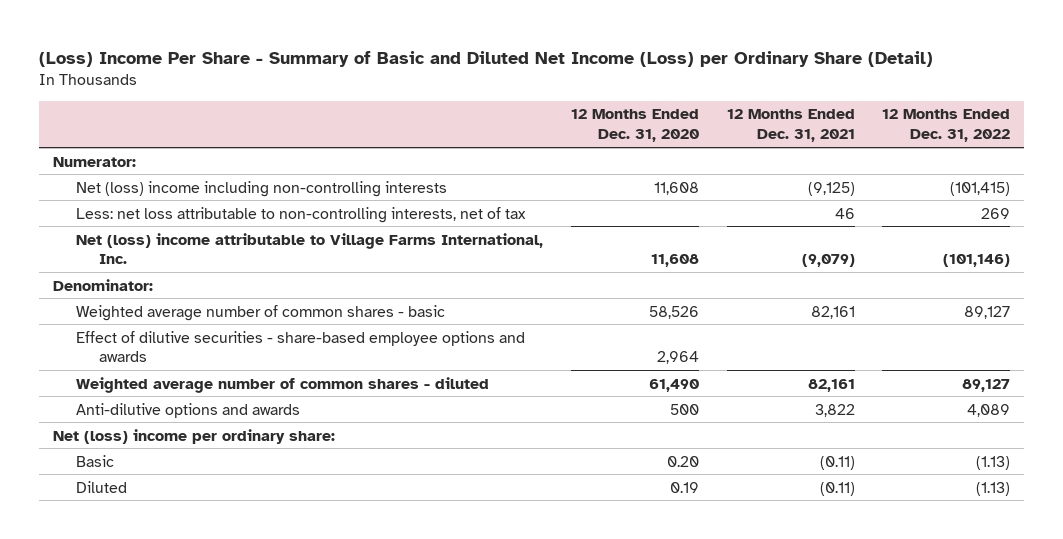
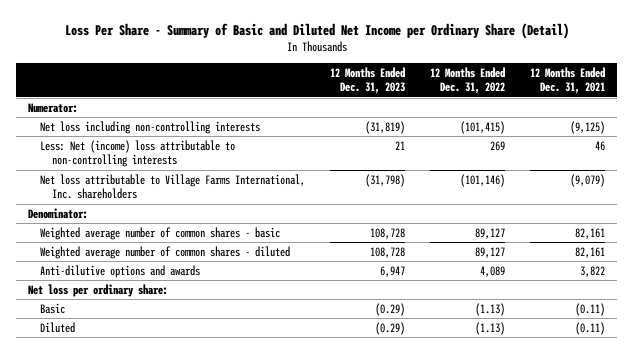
- (Loss) Income Per Share - Summary of Basic and Diluted Net Income (Loss) per Ordinary Share (Detail)
+ Loss Per Share - Summary of Basic and Diluted Net Income per Ordinary Share (Detail)
- | 12 Months Ended Dec. 31, 2020 | 12 Months Ended Dec. 31, 2021 | 12 Months Ended Dec. 31, 2022
+ | 12 Months Ended Dec. 31, 2023 | 12 Months Ended Dec. 31, 2022 | 12 Months Ended Dec. 31, 2021
- Net (loss) income including non-controlling interests | 11,608 | (9,125) | (101,415)
- Less: net loss attributable to non-controlling interests, net of tax | | 46 | 269
- Net (loss) income attributable to Village Farms International, Inc. | 11,608 | (9,079) | (101,146)
+ Net loss including non-controlling interests | (31,819) | (101,415) | (9,125)
+ Less: Net (income) loss attributable to non-controlling interests | 21 | 269 | 46
+ Net loss attributable to Village Farms International, Inc. shareholders | (31,798) | (101,146) | (9,079)
- Effect of dilutive securities - share-based employee options and awards | 2,964 | |
- Net (loss) income per ordinary share:
+ Net loss per ordinary share:

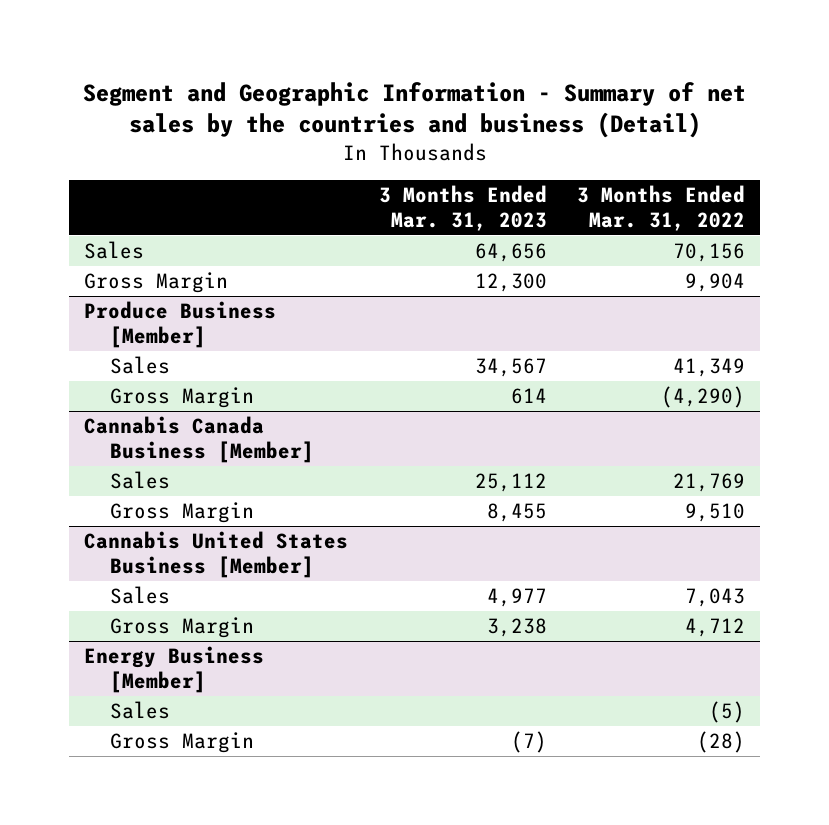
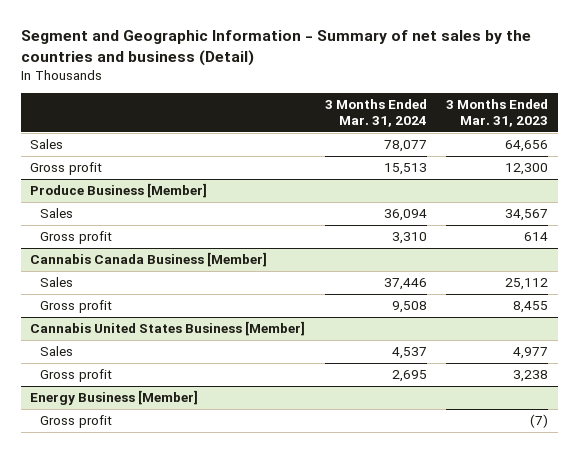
- | 3 Months Ended Mar. 31, 2023 | 3 Months Ended Mar. 31, 2022
+ | 3 Months Ended Mar. 31, 2024 | 3 Months Ended Mar. 31, 2023
- Gross Margin | 12,300 | 9,904
+ Gross profit | 15,513 | 12,300
@ Produce Business [Member]
- Gross Margin | 614 | (4,290)
+ Gross profit | 3,310 | 614
@ Cannabis Canada Business [Member]
- Gross Margin | 8,455 | 9,510
+ Gross profit | 9,508 | 8,455
@ Cannabis United States Business [Member]
- Gross Margin | 3,238 | 4,712
+ Gross profit | 2,695 | 3,238
@ Energy Business [Member]
- Sales | | (5)
- Gross Margin | (7) | (28)
+ Gross profit | | (7)

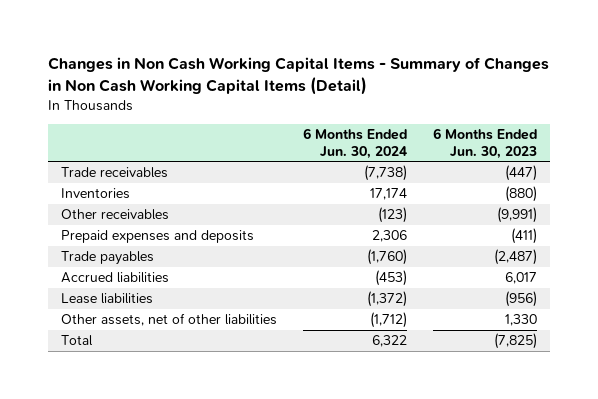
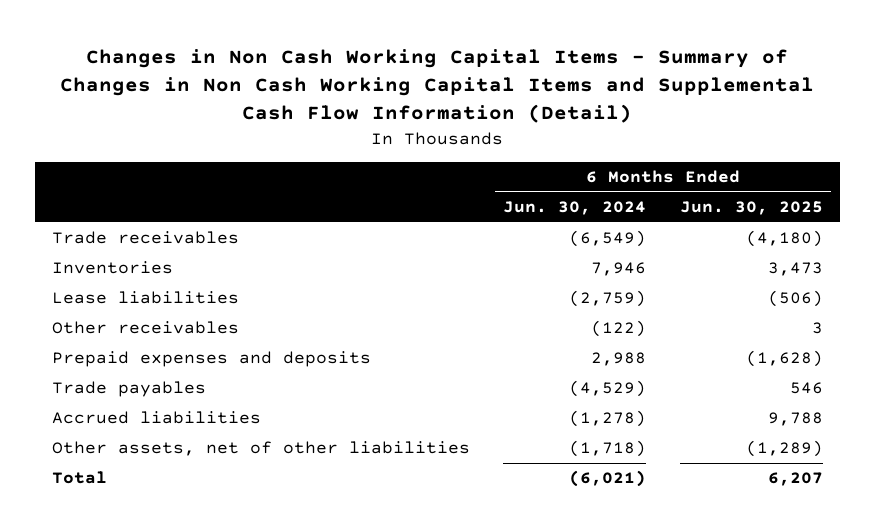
- Changes in Non Cash Working Capital Items - Summary of Changes in Non Cash Working Capital Items (Detail)
+ Changes in Non Cash Working Capital Items - Summary of Changes in Non Cash Working Capital Items and Supplemental Cash Flow Information (Detail)
- | 6 Months Ended Jun. 30, 2024 | 6 Months Ended Jun. 30, 2023
+ | 6 Months Ended Jun. 30, 2024 | 6 Months Ended Jun. 30, 2025
- Trade receivables | (7,738) | (447)
- Inventories | 17,174 | (880)
- Other receivables | (123) | (9,991)
- Prepaid expenses and deposits | 2,306 | (411)
- Trade payables | (1,760) | (2,487)
- Accrued liabilities | (453) | 6,017
- Lease liabilities | (1,372) | (956)
- Other assets, net of other liabilities | (1,712) | 1,330
- Total | 6,322 | (7,825)
+ Trade receivables | (6,549) | (4,180)
+ Inventories | 7,946 | 3,473
+ Lease liabilities | (2,759) | (506)
+ Other receivables | (122) | 3
+ Prepaid expenses and deposits | 2,988 | (1,628)
+ Trade payables | (4,529) | 546
+ Accrued liabilities | (1,278) | 9,788
+ Other assets, net of other liabilities | (1,718) | (1,289)
+ Total | (6,021) | 6,207

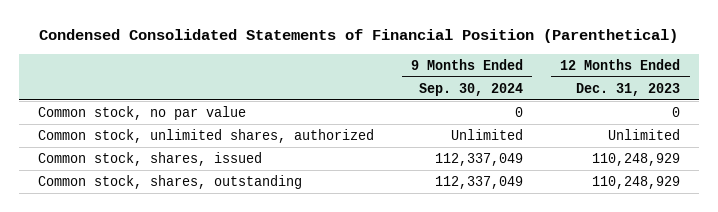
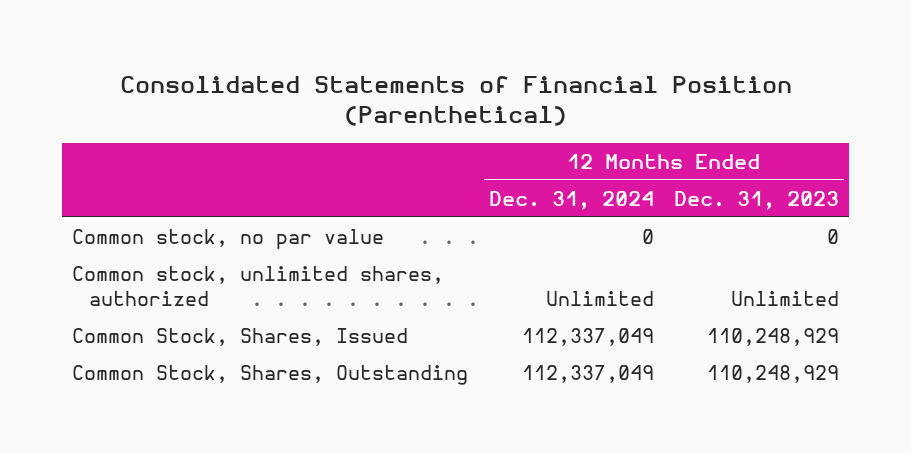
- Condensed Consolidated Statements of Financial Position (Parenthetical)
+ Consolidated Statements of Financial Position (Parenthetical)
- | 9 Months Ended Sep. 30, 2024 | 12 Months Ended Dec. 31, 2023
+ | 12 Months Ended Dec. 31, 2024 | 12 Months Ended Dec. 31, 2023
- Common stock, shares, issued | 112,337,049 | 110,248,929
- Common stock, shares, outstanding | 112,337,049 | 110,248,929
+ Common Stock, Shares, Issued | 112,337,049 | 110,248,929
+ Common Stock, Shares, Outstanding | 112,337,049 | 110,248,929

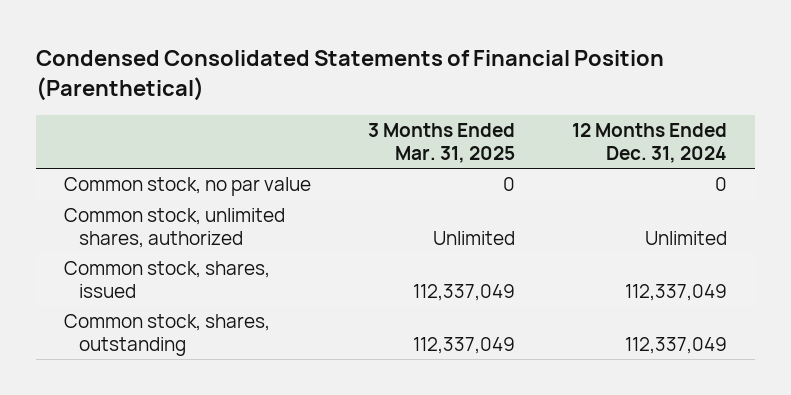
- Consolidated Statements of Financial Position (Parenthetical)
+ Condensed Consolidated Statements of Financial Position (Parenthetical)
- | 12 Months Ended Dec. 31, 2024 | 12 Months Ended Dec. 31, 2023
+ | 3 Months Ended Mar. 31, 2025 | 12 Months Ended Dec. 31, 2024
- Common Stock, Shares, Issued | 112,337,049 | 110,248,929
- Common Stock, Shares, Outstanding | 112,337,049 | 110,248,929
+ Common stock, shares, issued | 112,337,049 | 112,337,049
+ Common stock, shares, outstanding | 112,337,049 | 112,337,049

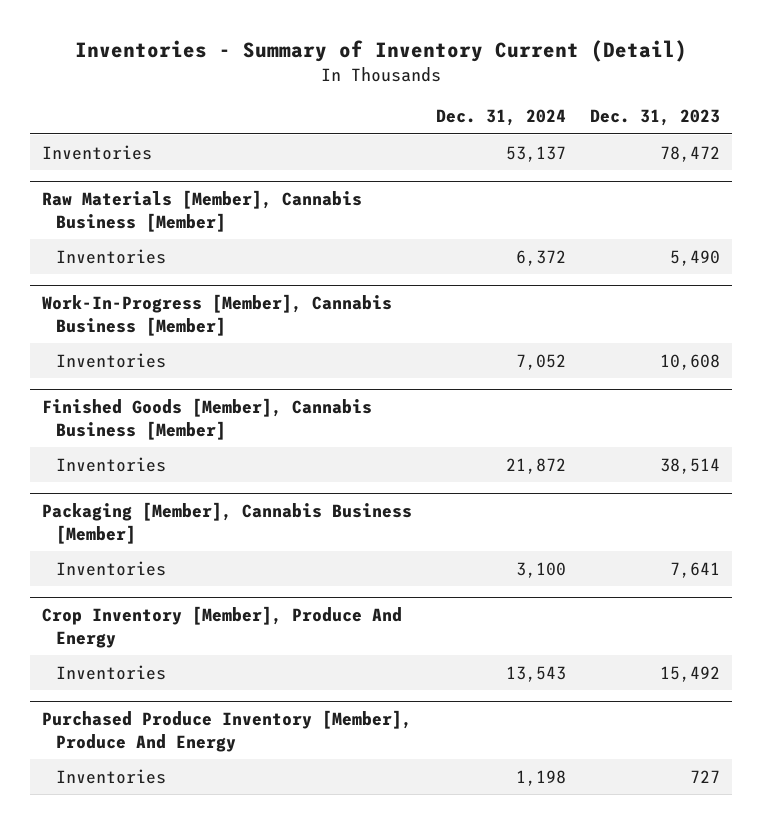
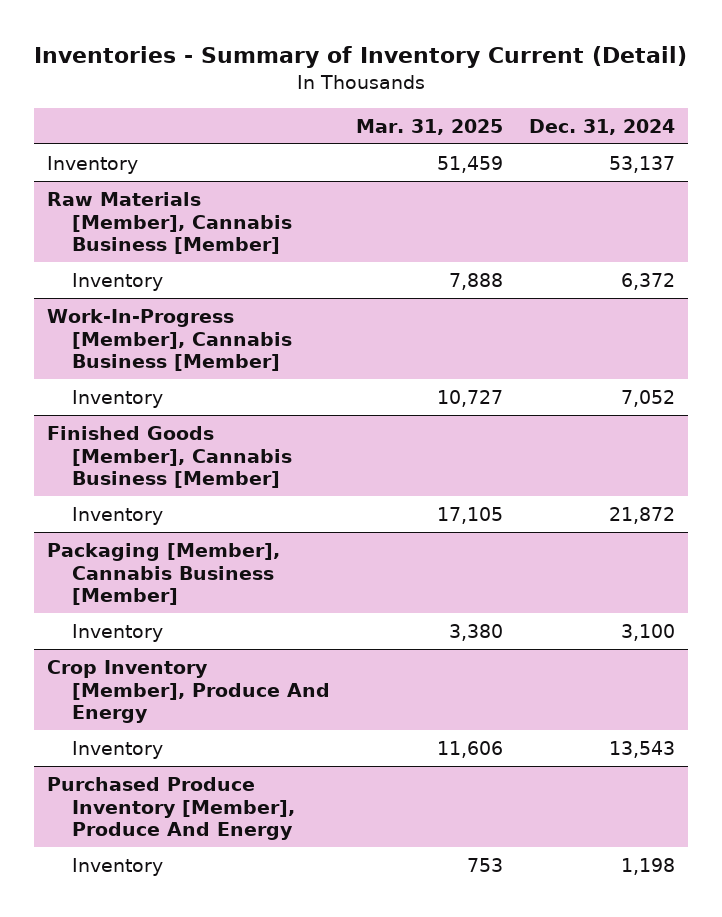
- | Dec. 31, 2024 | Dec. 31, 2023
+ | Mar. 31, 2025 | Dec. 31, 2024
- Inventories | 53,137 | 78,472
+ Inventory | 51,459 | 53,137
@ Raw Materials [Member], Cannabis Business [Member]
- Inventories | 6,372 | 5,490
+ Inventory | 7,888 | 6,372
@ Work-In-Progress [Member], Cannabis Business [Member]
- Inventories | 7,052 | 10,608
+ Inventory | 10,727 | 7,052
@ Finished Goods [Member], Cannabis Business [Member]
- Inventories | 21,872 | 38,514
+ Inventory | 17,105 | 21,872
@ Packaging [Member], Cannabis Business [Member]
- Inventories | 3,100 | 7,641
+ Inventory | 3,380 | 3,100
@ Crop Inventory [Member], Produce And Energy
- Inventories | 13,543 | 15,492
+ Inventory | 11,606 | 13,543
@ Purchased Produce Inventory [Member], Produce And Energy
- Inventories | 1,198 | 727
+ Inventory | 753 | 1,198

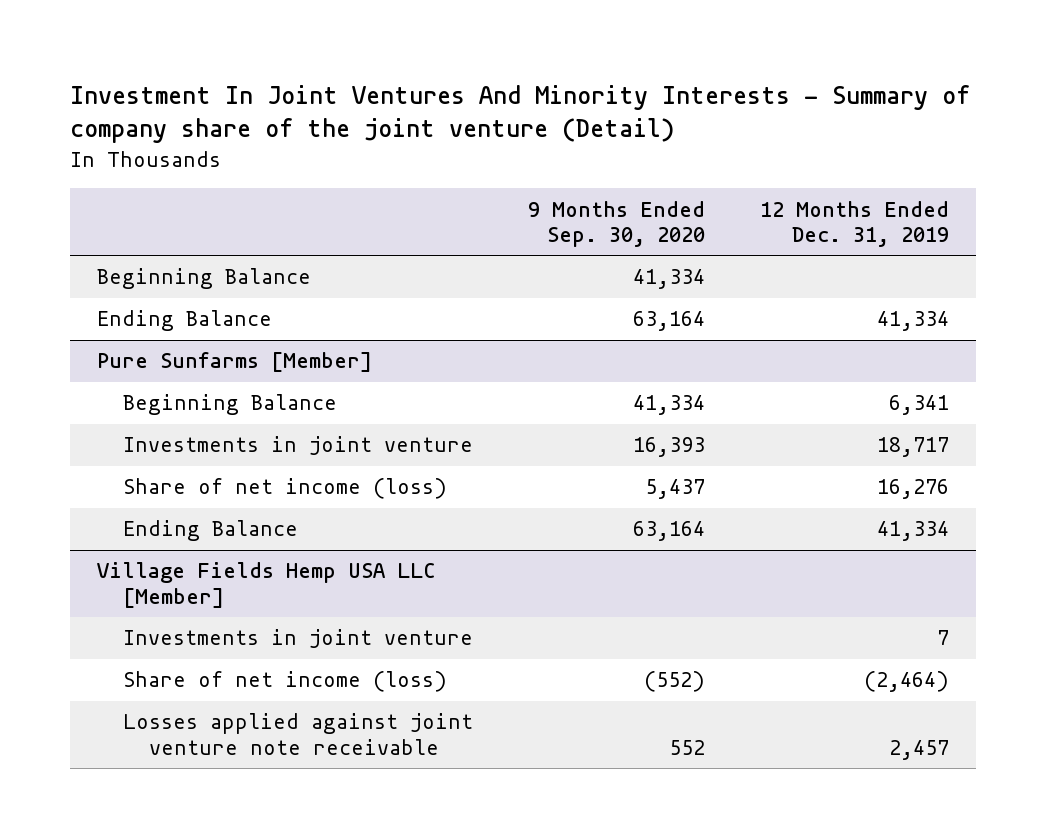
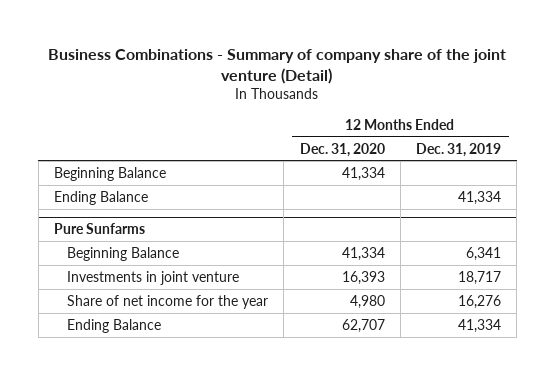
- Investment In Joint Ventures And Minority Interests - Summary of company share of the joint venture (Detail)
+ Business Combinations - Summary of company share of the joint venture (Detail)
- | 9 Months Ended Sep. 30, 2020 | 12 Months Ended Dec. 31, 2019
+ | 12 Months Ended Dec. 31, 2020 | 12 Months Ended Dec. 31, 2019
- Pure Sunfarms [Member]
+ Pure Sunfarms
- Share of net income (loss) | 5,437 | 16,276
+ Share of net income for the year | 4,980 | 16,276
- Village Fields Hemp USA LLC [Member]
- Investments in joint venture | | 7
- Share of net income (loss) | (552) | (2,464)
- Losses applied against joint venture note receivable | 552 | 2,457

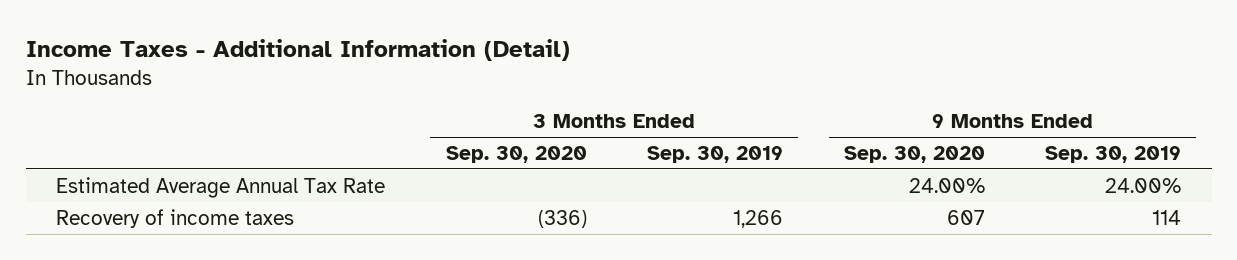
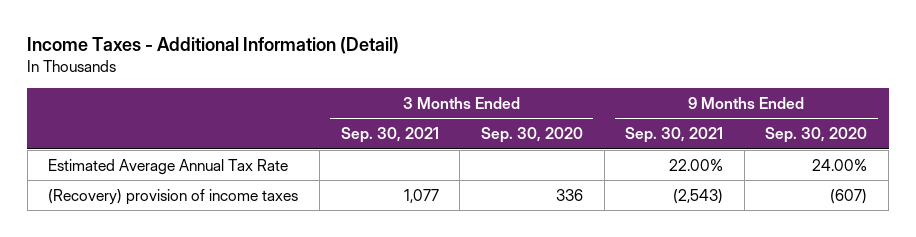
- | 3 Months Ended Sep. 30, 2020 | 3 Months Ended Sep. 30, 2019 | 9 Months Ended Sep. 30, 2020 | 9 Months Ended Sep. 30, 2019
+ | 3 Months Ended Sep. 30, 2021 | 3 Months Ended Sep. 30, 2020 | 9 Months Ended Sep. 30, 2021 | 9 Months Ended Sep. 30, 2020
- Recovery of income taxes | (336) | 1,266 | 607 | 114
+ (Recovery) provision of income taxes | 1,077 | 336 | (2,543) | (607)

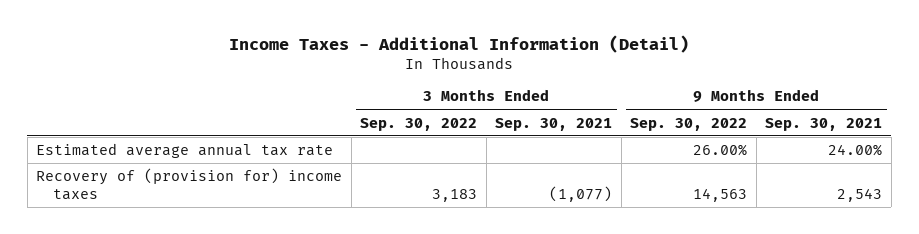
- | 3 Months Ended Sep. 30, 2021 | 3 Months Ended Sep. 30, 2020 | 9 Months Ended Sep. 30, 2021 | 9 Months Ended Sep. 30, 2020
+ | 3 Months Ended Sep. 30, 2022 | 3 Months Ended Sep. 30, 2021 | 9 Months Ended Sep. 30, 2022 | 9 Months Ended Sep. 30, 2021
- Estimated Average Annual Tax Rate | | | 22.00% | 24.00%
- (Recovery) provision of income taxes | 1,077 | 336 | (2,543) | (607)
+ Estimated average annual tax rate | | | 26.00% | 24.00%
+ Recovery of (provision for) income taxes | 3,183 | (1,077) | 14,563 | 2,543

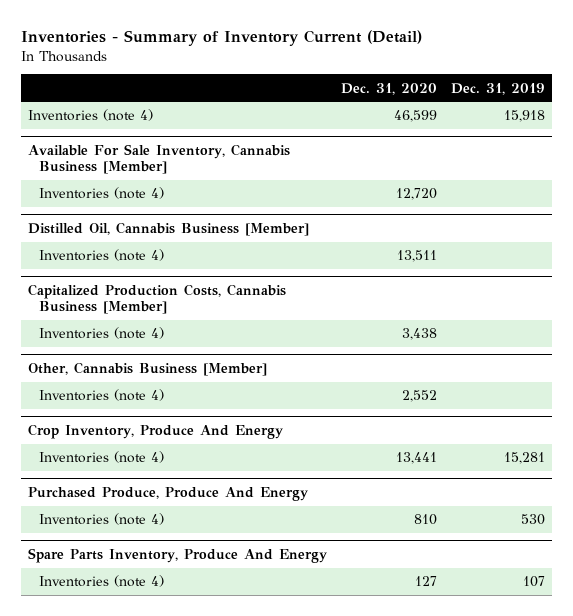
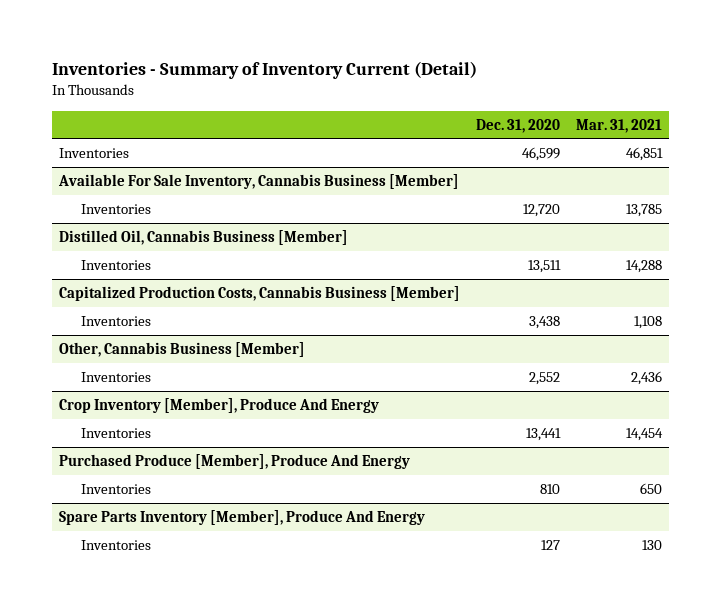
- | Dec. 31, 2020 | Dec. 31, 2019
+ | Dec. 31, 2020 | Mar. 31, 2021
- Inventories (note 4) | 46,599 | 15,918
+ Inventories | 46,599 | 46,851
@ Available For Sale Inventory, Cannabis Business [Member]
- Inventories (note 4) | 12,720 |
+ Inventories | 12,720 | 13,785
@ Distilled Oil, Cannabis Business [Member]
- Inventories (note 4) | 13,511 |
+ Inventories | 13,511 | 14,288
@ Capitalized Production Costs, Cannabis Business [Member]
- Inventories (note 4) | 3,438 |
+ Inventories | 3,438 | 1,108
@ Other, Cannabis Business [Member]
- Inventories (note 4) | 2,552 |
- Crop Inventory, Produce And Energy
- Inventories (note 4) | 13,441 | 15,281
- Purchased Produce, Produce And Energy
- Inventories (note 4) | 810 | 530
- Spare Parts Inventory, Produce And Energy
- Inventories (note 4) | 127 | 107
@ Other, Cannabis Business [Member]
+ Inventories | 2,552 | 2,436
+ Crop Inventory [Member], Produce And Energy
+ Inventories | 13,441 | 14,454
+ Purchased Produce [Member], Produce And Energy
+ Inventories | 810 | 650
+ Spare Parts Inventory [Member], Produce And Energy
+ Inventories | 127 | 130

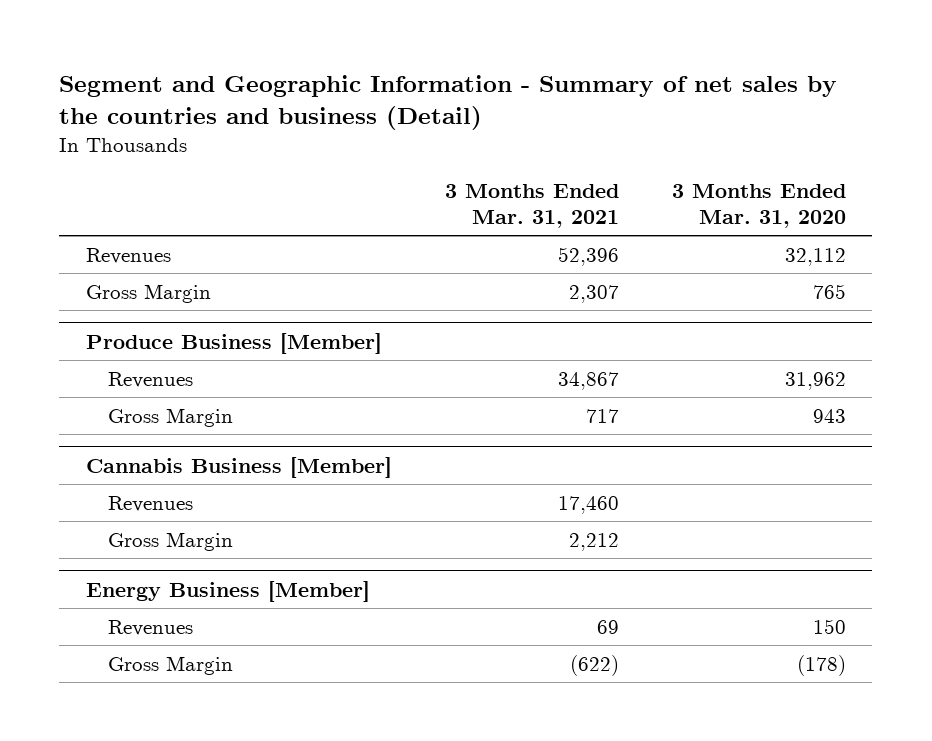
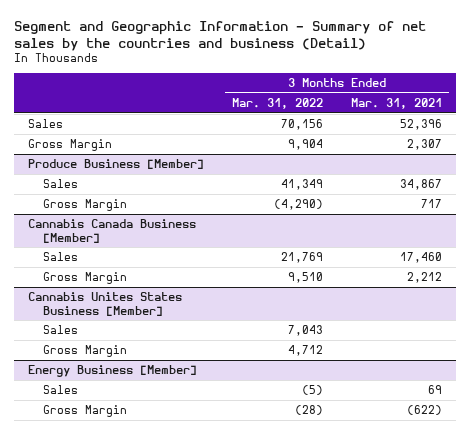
- | 3 Months Ended Mar. 31, 2021 | 3 Months Ended Mar. 31, 2020
+ | 3 Months Ended Mar. 31, 2022 | 3 Months Ended Mar. 31, 2021
- Revenues | 52,396 | 32,112
+ Sales | 70,156 | 52,396
@ Produce Business [Member]
- Revenues | 34,867 | 31,962
+ Sales | 41,349 | 34,867
- Cannabis Business [Member]
- Revenues | 17,460 |
+ Cannabis Canada Business [Member]
+ Sales | 21,769 | 17,460
+ Cannabis Unites States Business [Member]
+ Sales | 7,043 |
+ Gross Margin | 4,712 |
@ Energy Business [Member]
- Revenues | 69 | 150
+ Sales | (5) | 69

